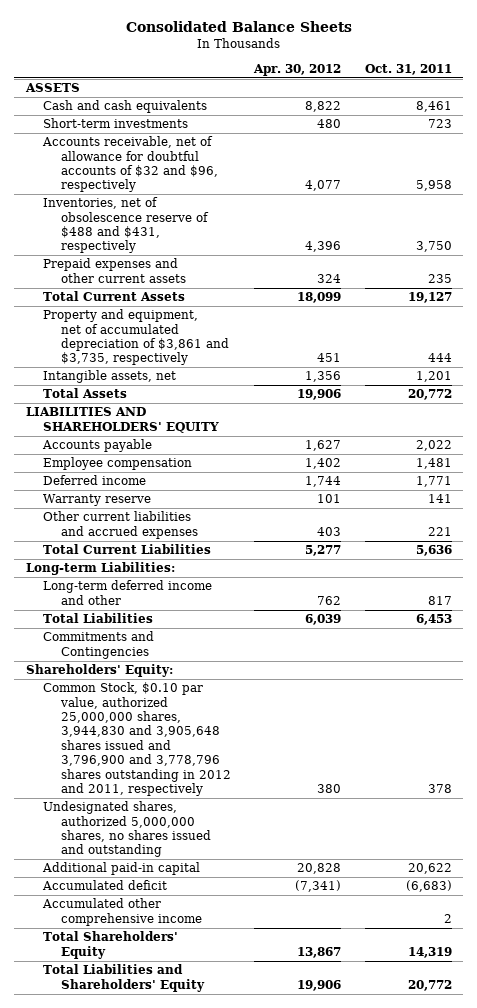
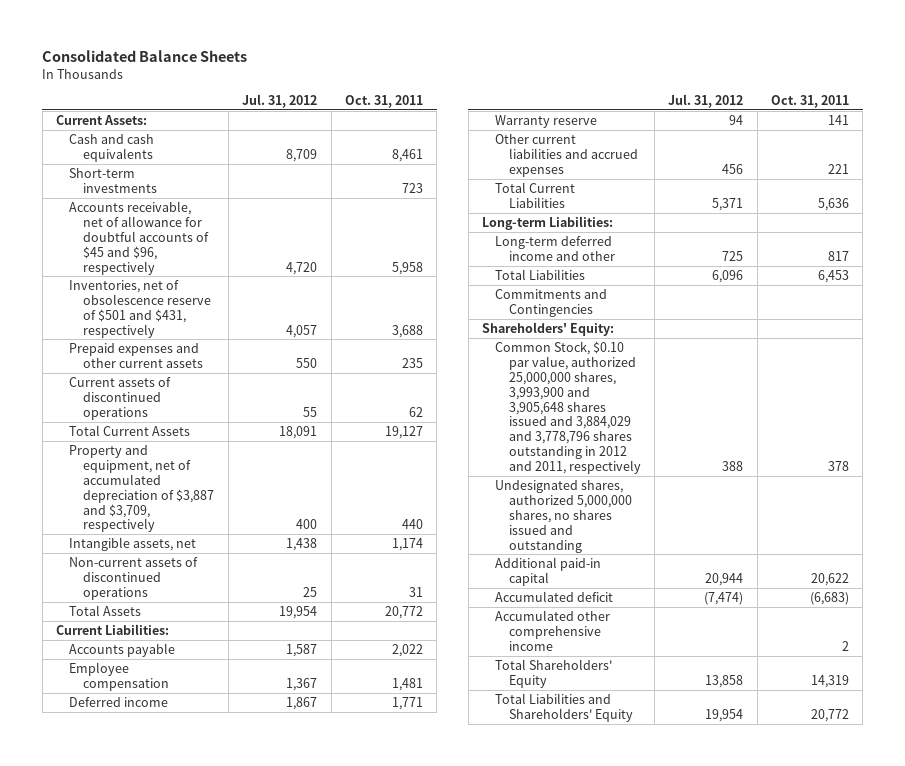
- | Apr. 30, 2012 | Oct. 31, 2011
+ | Jul. 31, 2012 | Oct. 31, 2011
- ASSETS
+ Current Assets:
- Accounts receivable, net of allowance for doubtful accounts of $32 and $96, respectively | 4,077 | 5,958
- Inventories, net of obsolescence reserve of $488 and $431, respectively | 4,396 | 3,750
+ Accounts receivable, net of allowance for doubtful accounts of $45 and $96, respectively | 4,720 | 5,958
+ Inventories, net of obsolescence reserve of $501 and $431, respectively | 4,057 | 3,688
+ Current assets of discontinued operations | 55 | 62
- Property and equipment, net of accumulated depreciation of $3,861 and $3,735, respectively | 451 | 444
- Intangible assets, net | 1,356 | 1,201
+ Property and equipment, net of accumulated depreciation of $3,887 and $3,709, respectively | 400 | 440
+ Intangible assets, net | 1,438 | 1,174
+ Non-current assets of discontinued operations | 25 | 31
- LIABILITIES AND SHAREHOLDERS' EQUITY
+ Current Liabilities:
- Common Stock, $0.10 par value, authorized 25,000,000 shares, 3,944,830 and 3,905,648 shares issued and 3,796,900 and 3,778,796 shares outstanding in 2012 and 2011, respectively | 380 | 378
+ Common Stock, $0.10 par value, authorized 25,000,000 shares, 3,993,900 and 3,905,648 shares issued and 3,884,029 and 3,778,796 shares outstanding in 2012 and 2011, respectively | 388 | 378

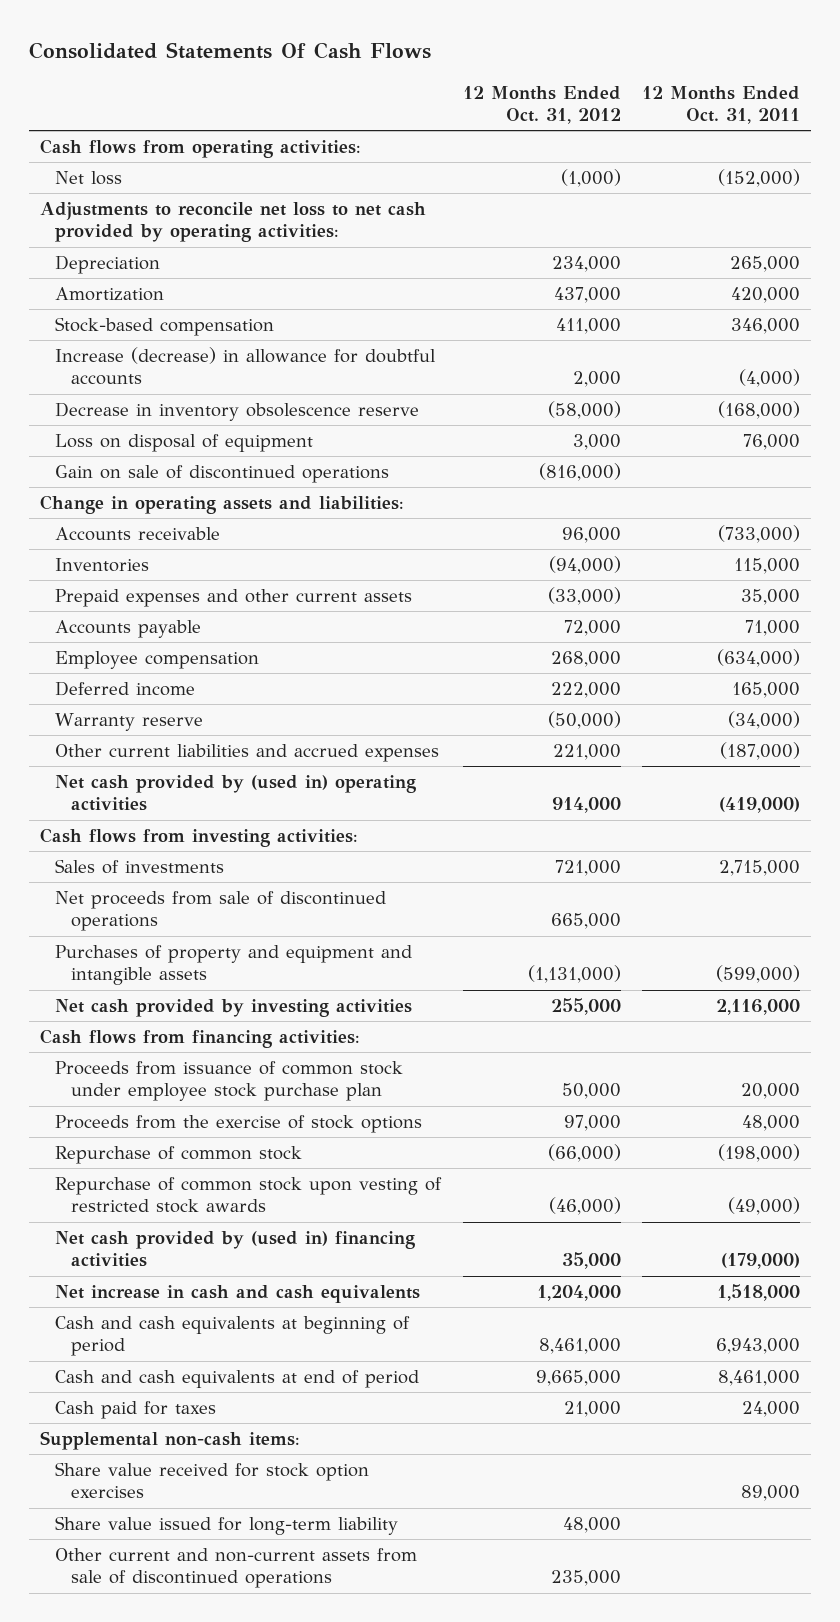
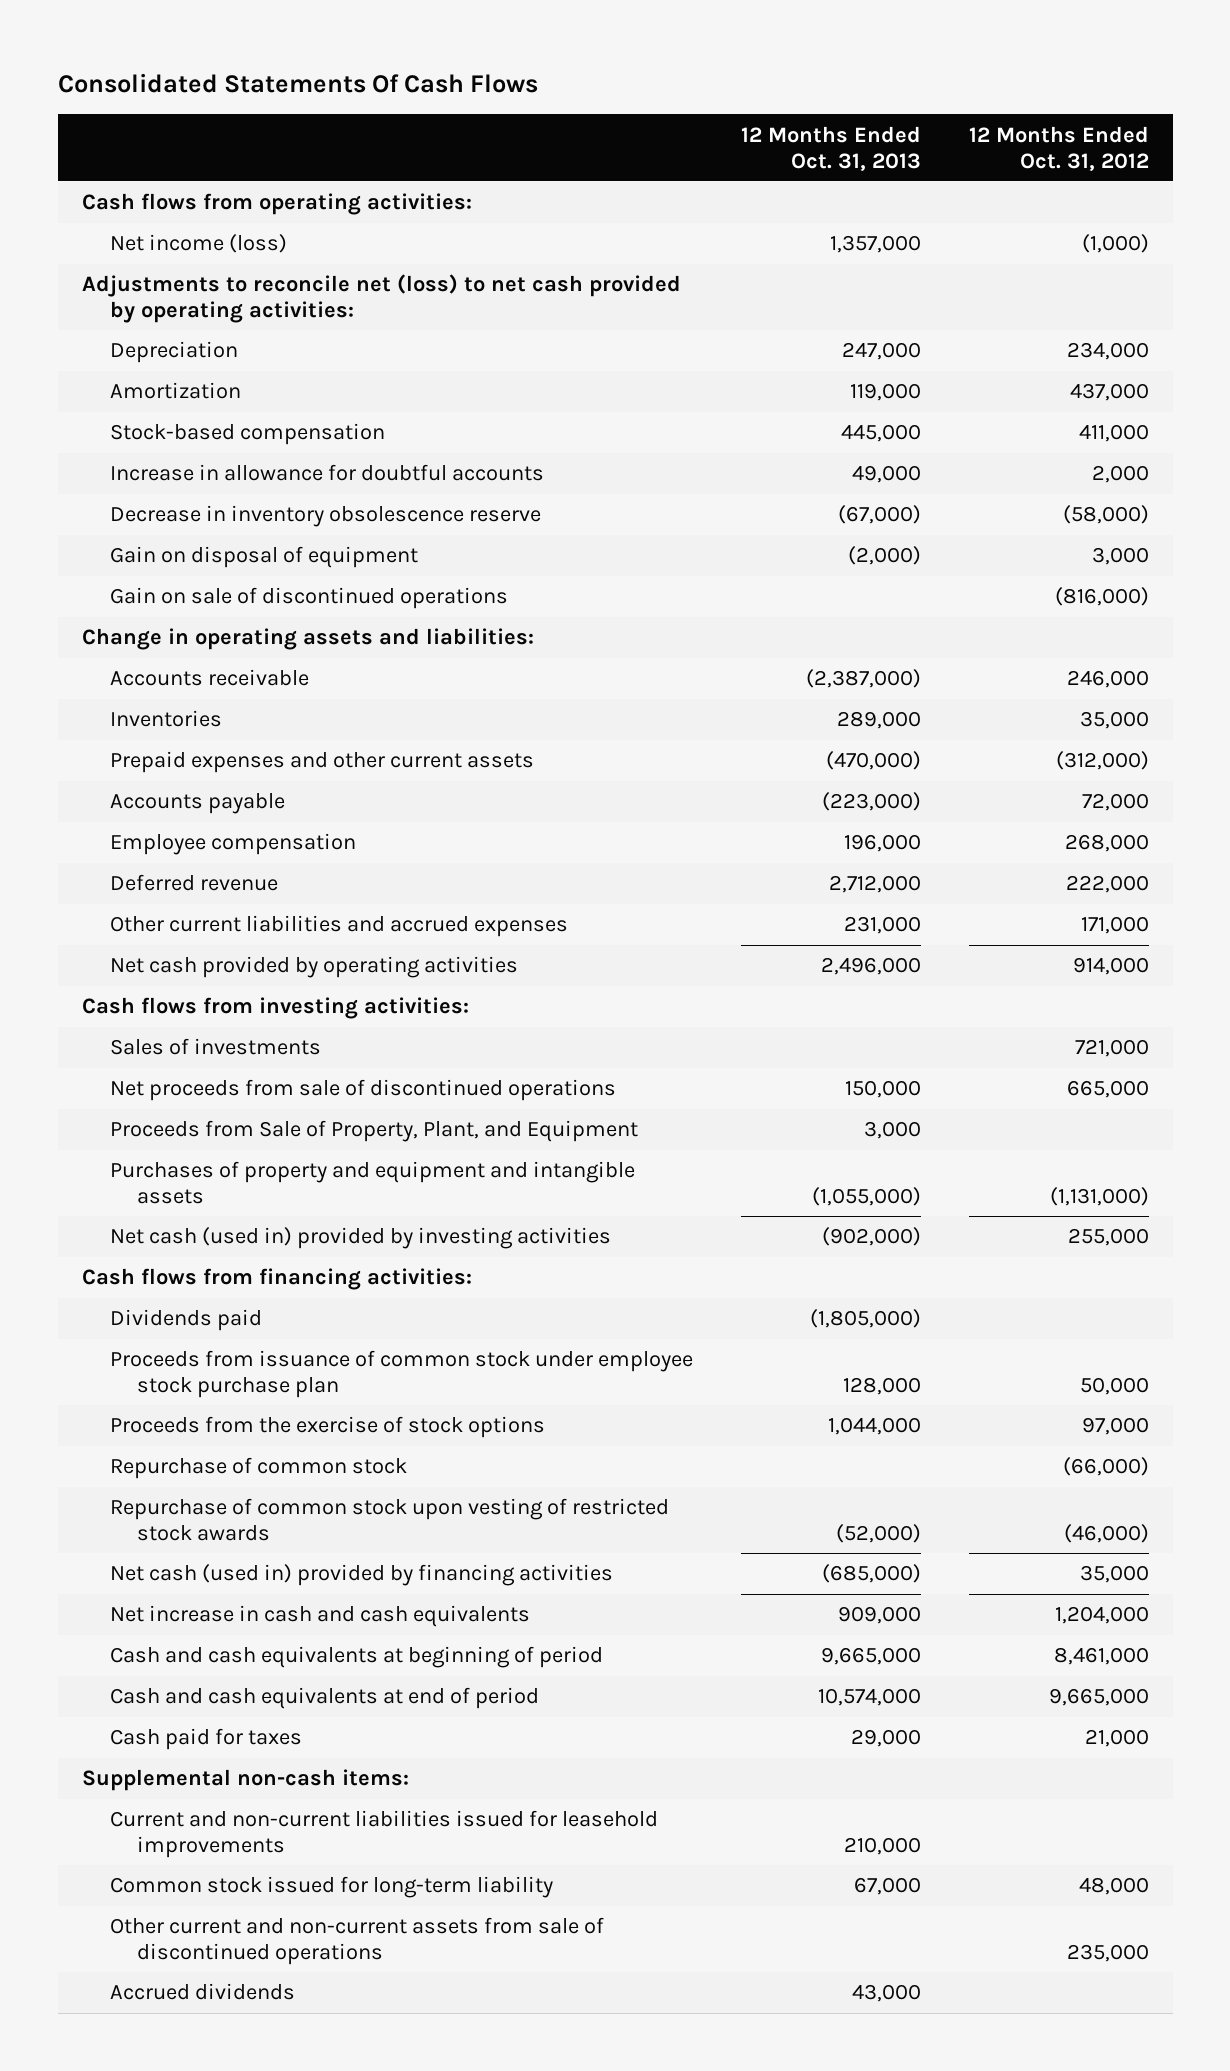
- | 12 Months Ended Oct. 31, 2012 | 12 Months Ended Oct. 31, 2011
+ | 12 Months Ended Oct. 31, 2013 | 12 Months Ended Oct. 31, 2012
- Net loss | (1,000) | (152,000)
- Adjustments to reconcile net loss to net cash provided by operating activities:
+ Net income (loss) | 1,357,000 | (1,000)
+ Adjustments to reconcile net (loss) to net cash provided by operating activities:
- Increase (decrease) in allowance for doubtful accounts | 2,000 | (4,000)
+ Increase in allowance for doubtful accounts | 49,000 | 2,000
- Loss on disposal of equipment | 3,000 | 76,000
+ Gain on disposal of equipment | (2,000) | 3,000
- Accounts receivable | 96,000 | (733,000)
- Inventories | (94,000) | 115,000
- Prepaid expenses and other current assets | (33,000) | 35,000
+ Accounts receivable | (2,387,000) | 246,000
+ Inventories | 289,000 | 35,000
+ Prepaid expenses and other current assets | (470,000) | (312,000)
- Deferred income | 222,000 | 165,000
- Warranty reserve | (50,000) | (34,000)
- Other current liabilities and accrued expenses | 221,000 | (187,000)
- Net cash provided by (used in) operating activities | 914,000 | (419,000)
+ Deferred revenue | 2,712,000 | 222,000
+ Other current liabilities and accrued expenses | 231,000 | 171,000
+ Net cash provided by operating activities | 2,496,000 | 914,000
+ Proceeds from Sale of Property, Plant, and Equipment | 3,000 |
- Net cash provided by investing activities | 255,000 | 2,116,000
+ Net cash (used in) provided by investing activities | (902,000) | 255,000
+ Dividends paid | (1,805,000) |
- Net cash provided by (used in) financing activities | 35,000 | (179,000)
+ Net cash (used in) provided by financing activities | (685,000) | 35,000
- Share value received for stock option exercises | | 89,000
- Share value issued for long-term liability | 48,000 |
+ Current and non-current liabilities issued for leasehold improvements | 210,000 |
+ Common stock issued for long-term liability | 67,000 | 48,000
+ Accrued dividends | 43,000 |

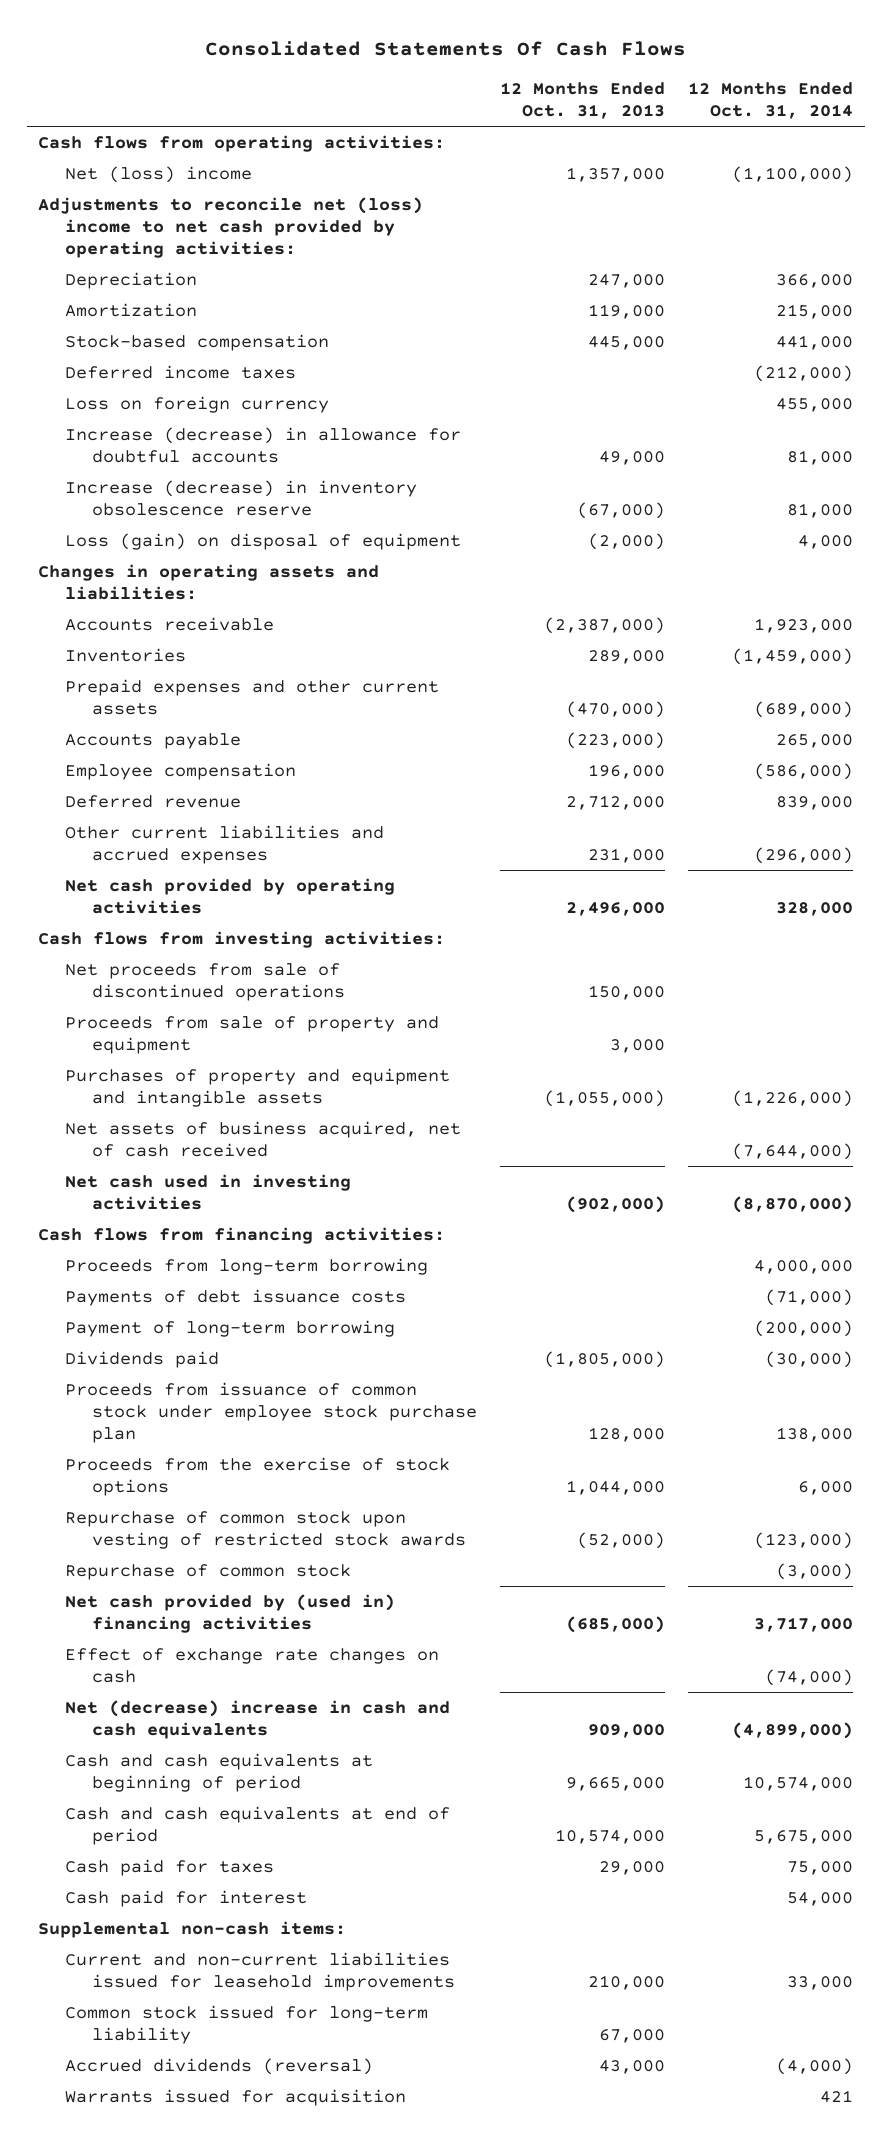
- | 12 Months Ended Oct. 31, 2013 | 12 Months Ended Oct. 31, 2012
+ | 12 Months Ended Oct. 31, 2013 | 12 Months Ended Oct. 31, 2014
- Net income (loss) | 1,357,000 | (1,000)
- Adjustments to reconcile net (loss) to net cash provided by operating activities:
+ Net (loss) income | 1,357,000 | (1,100,000)
+ Adjustments to reconcile net (loss) income to net cash provided by operating activities:
- Increase in allowance for doubtful accounts | 49,000 | 2,000
- Decrease in inventory obsolescence reserve | (67,000) | (58,000)
- Gain on disposal of equipment | (2,000) | 3,000
- Gain on sale of discontinued operations | | (816,000)
- Change in operating assets and liabilities:
+ Deferred income taxes | | (212,000)
+ Loss on foreign currency | | 455,000
+ Increase (decrease) in allowance for doubtful accounts | 49,000 | 81,000
+ Increase (decrease) in inventory obsolescence reserve | (67,000) | 81,000
+ Loss (gain) on disposal of equipment | (2,000) | 4,000
+ Changes in operating assets and liabilities:
- Sales of investments | | 721,000
- Proceeds from Sale of Property, Plant, and Equipment | 3,000 |
+ Proceeds from sale of property and equipment | 3,000 |
- Net cash (used in) provided by investing activities | (902,000) | 255,000
+ Net assets of business acquired, net of cash received | | (7,644,000)
+ Net cash used in investing activities | (902,000) | (8,870,000)
+ Proceeds from long-term borrowing | | 4,000,000
+ Payments of debt issuance costs | | (71,000)
+ Payment of long-term borrowing | | (200,000)
- Net cash (used in) provided by financing activities | (685,000) | 35,000
- Net increase in cash and cash equivalents | 909,000 | 1,204,000
moved down: Repurchase of common stock | | (3,000)
+ Net cash provided by (used in) financing activities | (685,000) | 3,717,000
+ Effect of exchange rate changes on cash | | (74,000)
+ Net (decrease) increase in cash and cash equivalents | 909,000 | (4,899,000)
+ Cash paid for interest | | 54,000
- Other current and non-current assets from sale of discontinued operations | | 235,000
- Accrued dividends | 43,000 |
+ Accrued dividends (reversal) | 43,000 | (4,000)
+ Warrants issued for acquisition | | 421

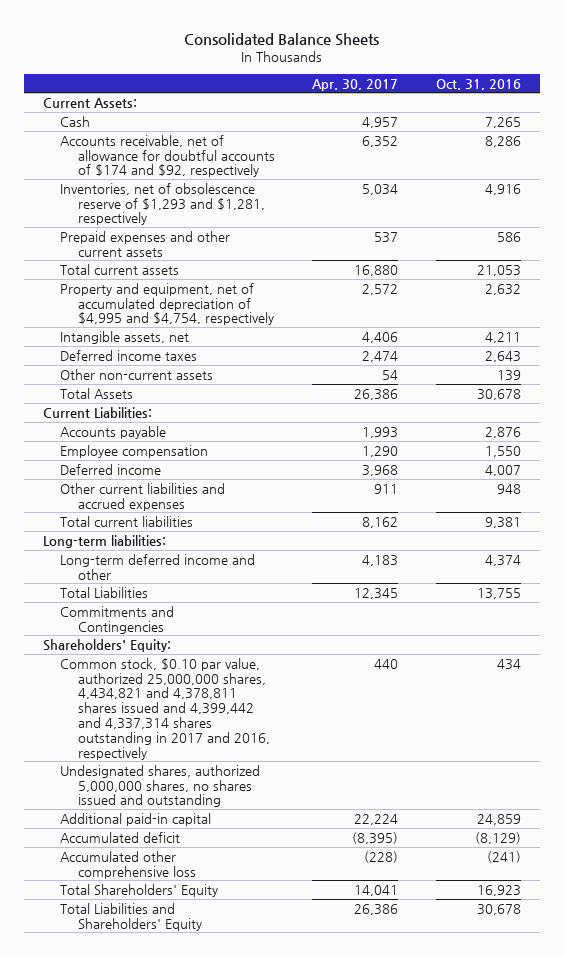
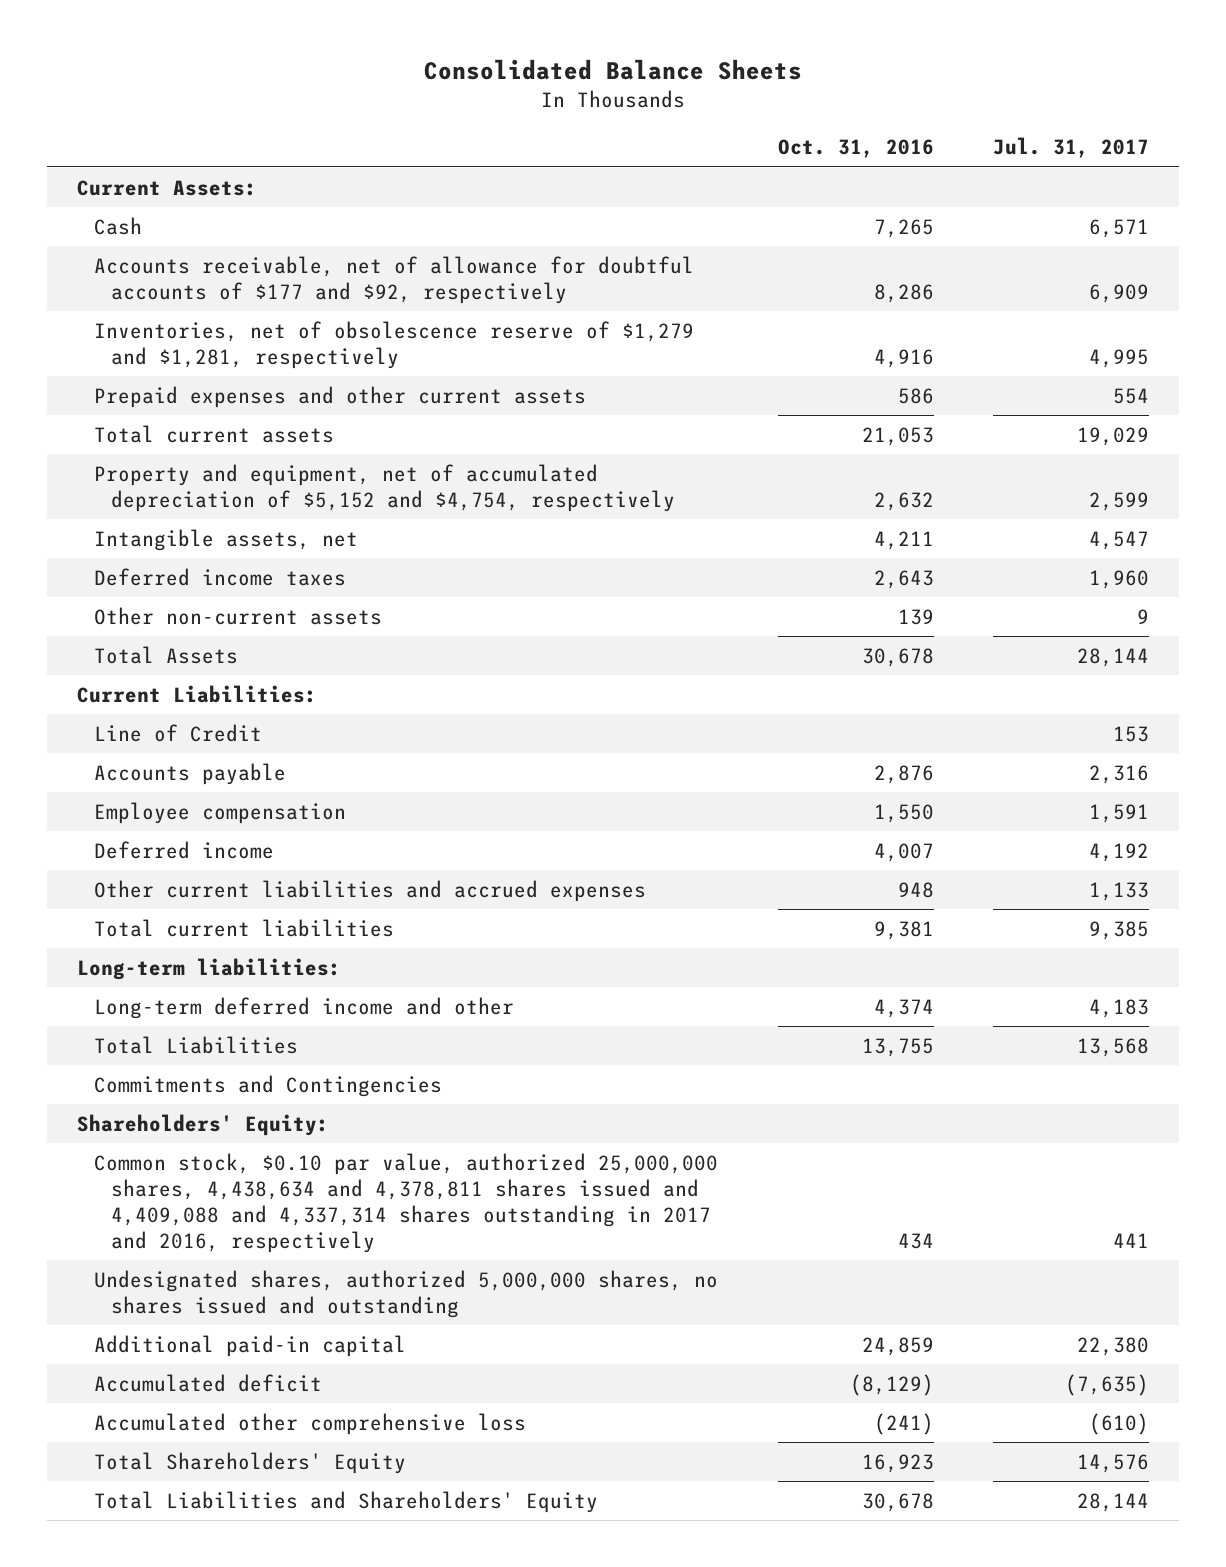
- | Apr. 30, 2017 | Oct. 31, 2016
+ | Oct. 31, 2016 | Jul. 31, 2017
- Accounts receivable, net of allowance for doubtful accounts of $174 and $92, respectively | 6,352 | 8,286
- Inventories, net of obsolescence reserve of $1,293 and $1,281, respectively | 5,034 | 4,916
+ Accounts receivable, net of allowance for doubtful accounts of $177 and $92, respectively | 8,286 | 6,909
+ Inventories, net of obsolescence reserve of $1,279 and $1,281, respectively | 4,916 | 4,995
- Property and equipment, net of accumulated depreciation of $4,995 and $4,754, respectively | 2,572 | 2,632
+ Property and equipment, net of accumulated depreciation of $5,152 and $4,754, respectively | 2,632 | 2,599
+ Line of Credit | | 153
- Common stock, $0.10 par value, authorized 25,000,000 shares, 4,434,821 and 4,378,811 shares issued and 4,399,442 and 4,337,314 shares outstanding in 2017 and 2016, respectively | 440 | 434
+ Common stock, $0.10 par value, authorized 25,000,000 shares, 4,438,634 and 4,378,811 shares issued and 4,409,088 and 4,337,314 shares outstanding in 2017 and 2016, respectively | 434 | 441

